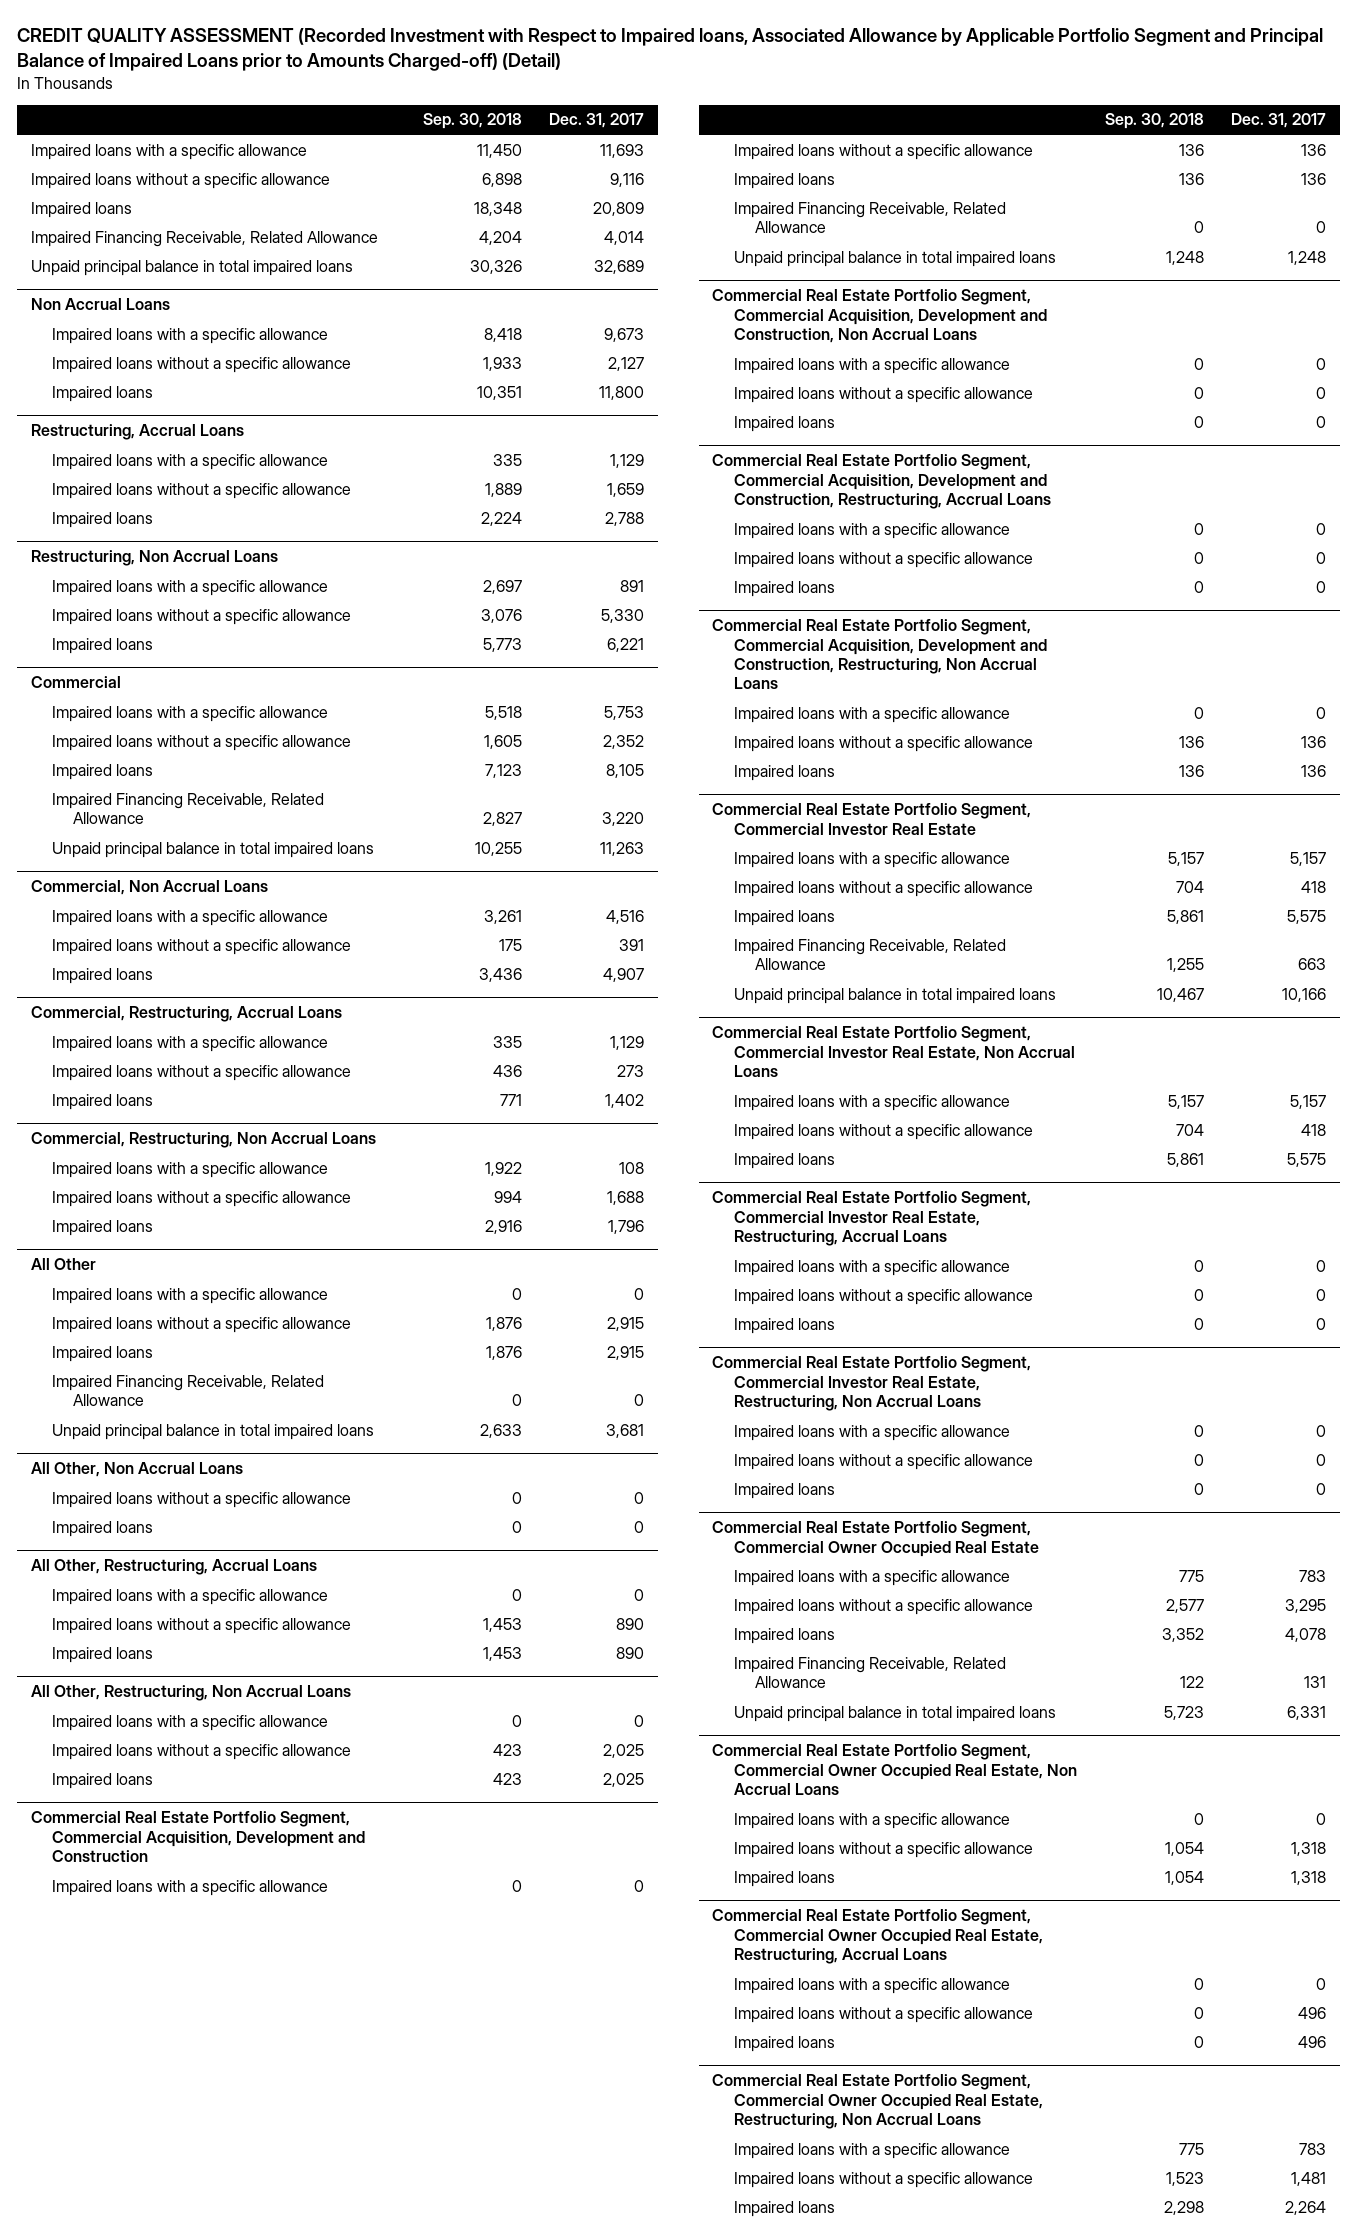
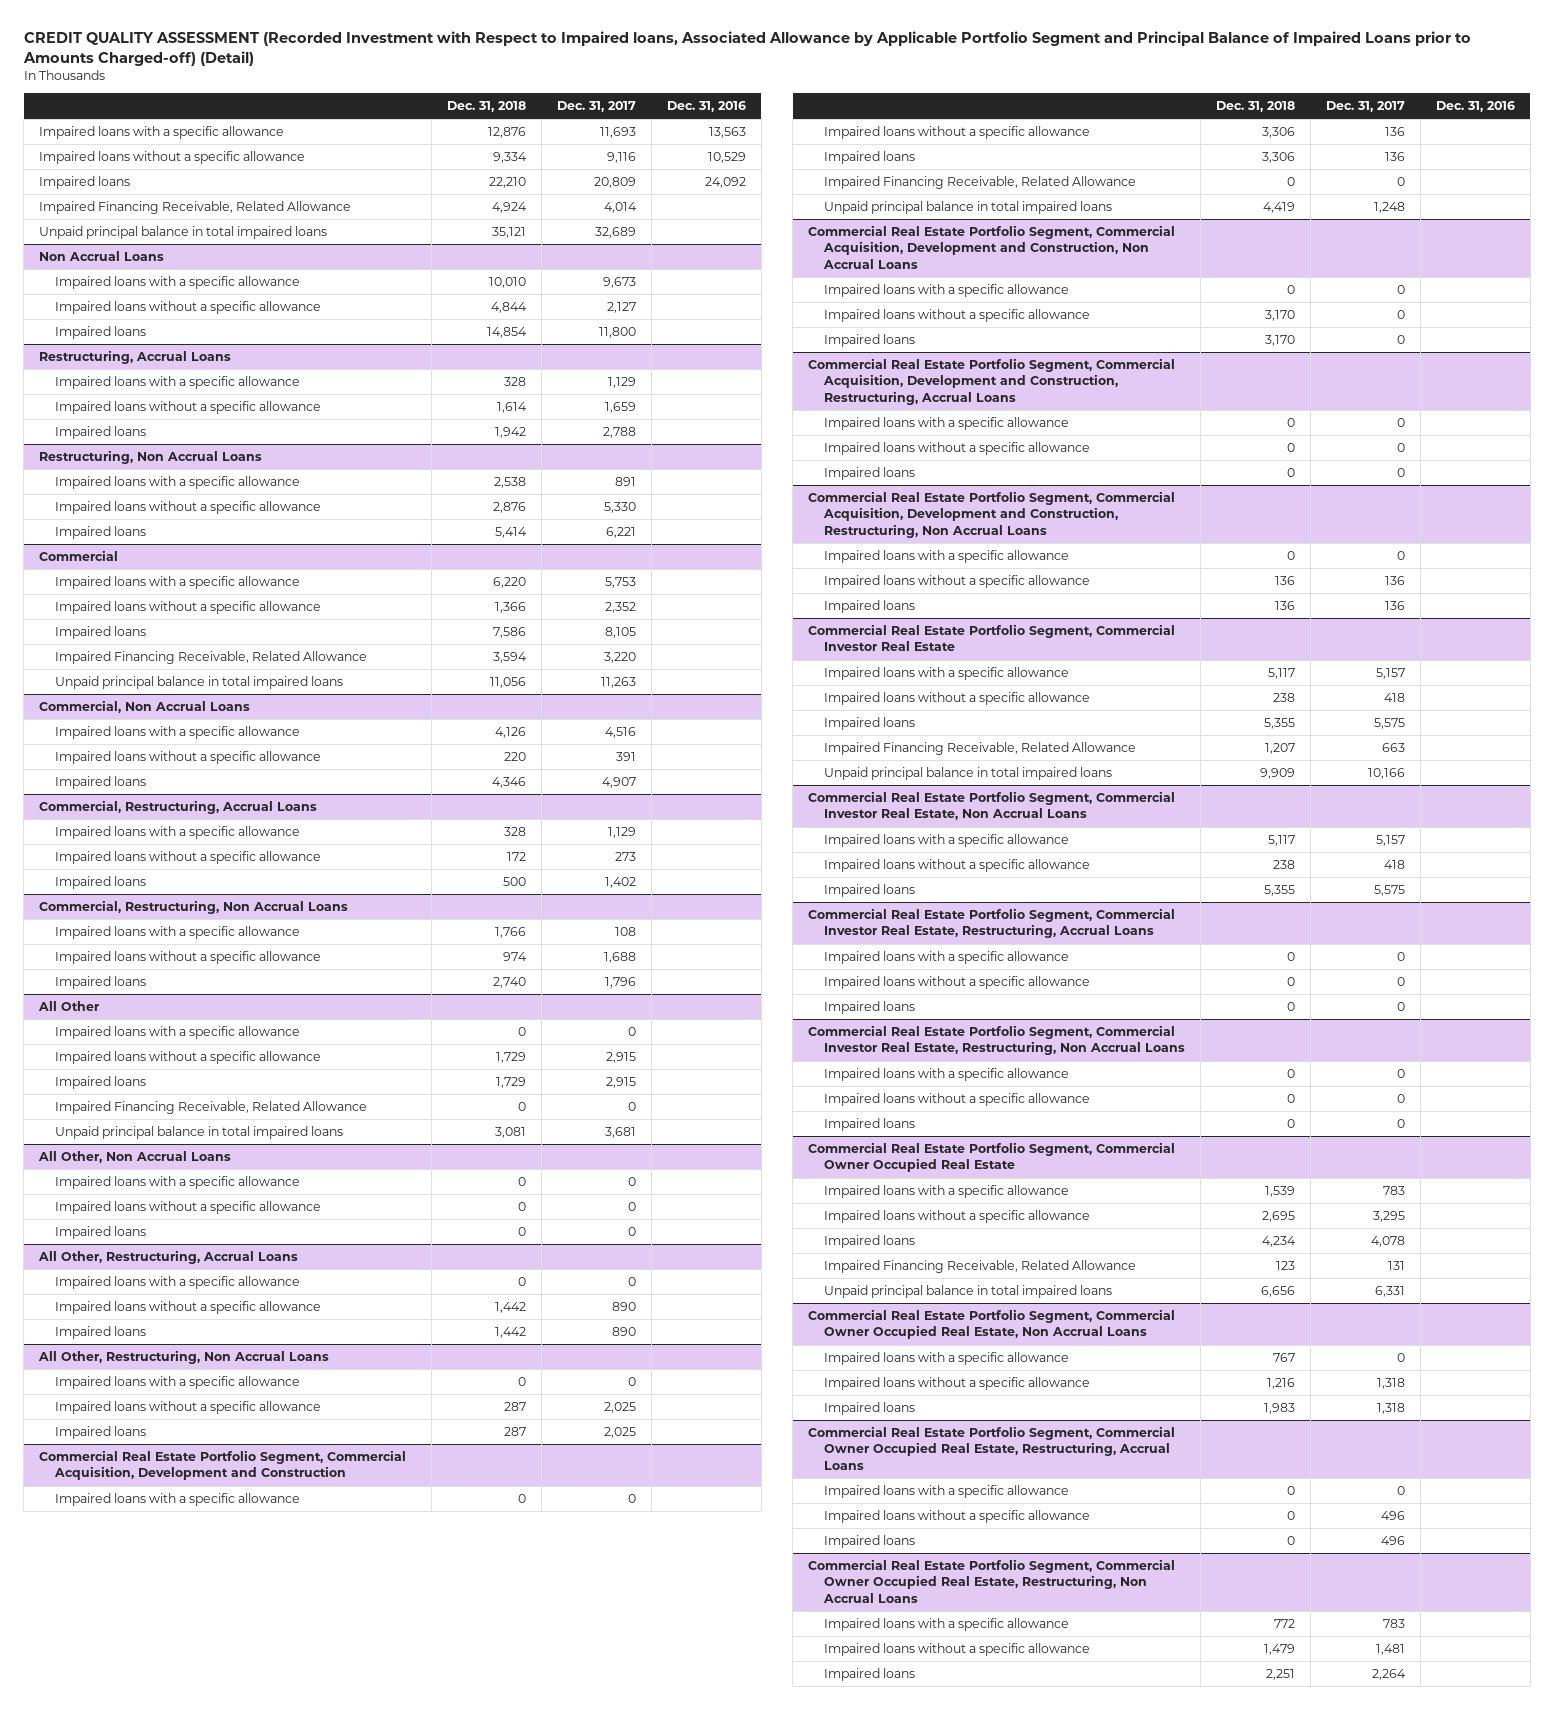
- | Sep. 30, 2018 | Dec. 31, 2017
+ | Dec. 31, 2018 | Dec. 31, 2017 | Dec. 31, 2016
@ All Other, Non Accrual Loans
+ Impaired loans with a specific allowance | 0 | 0 |

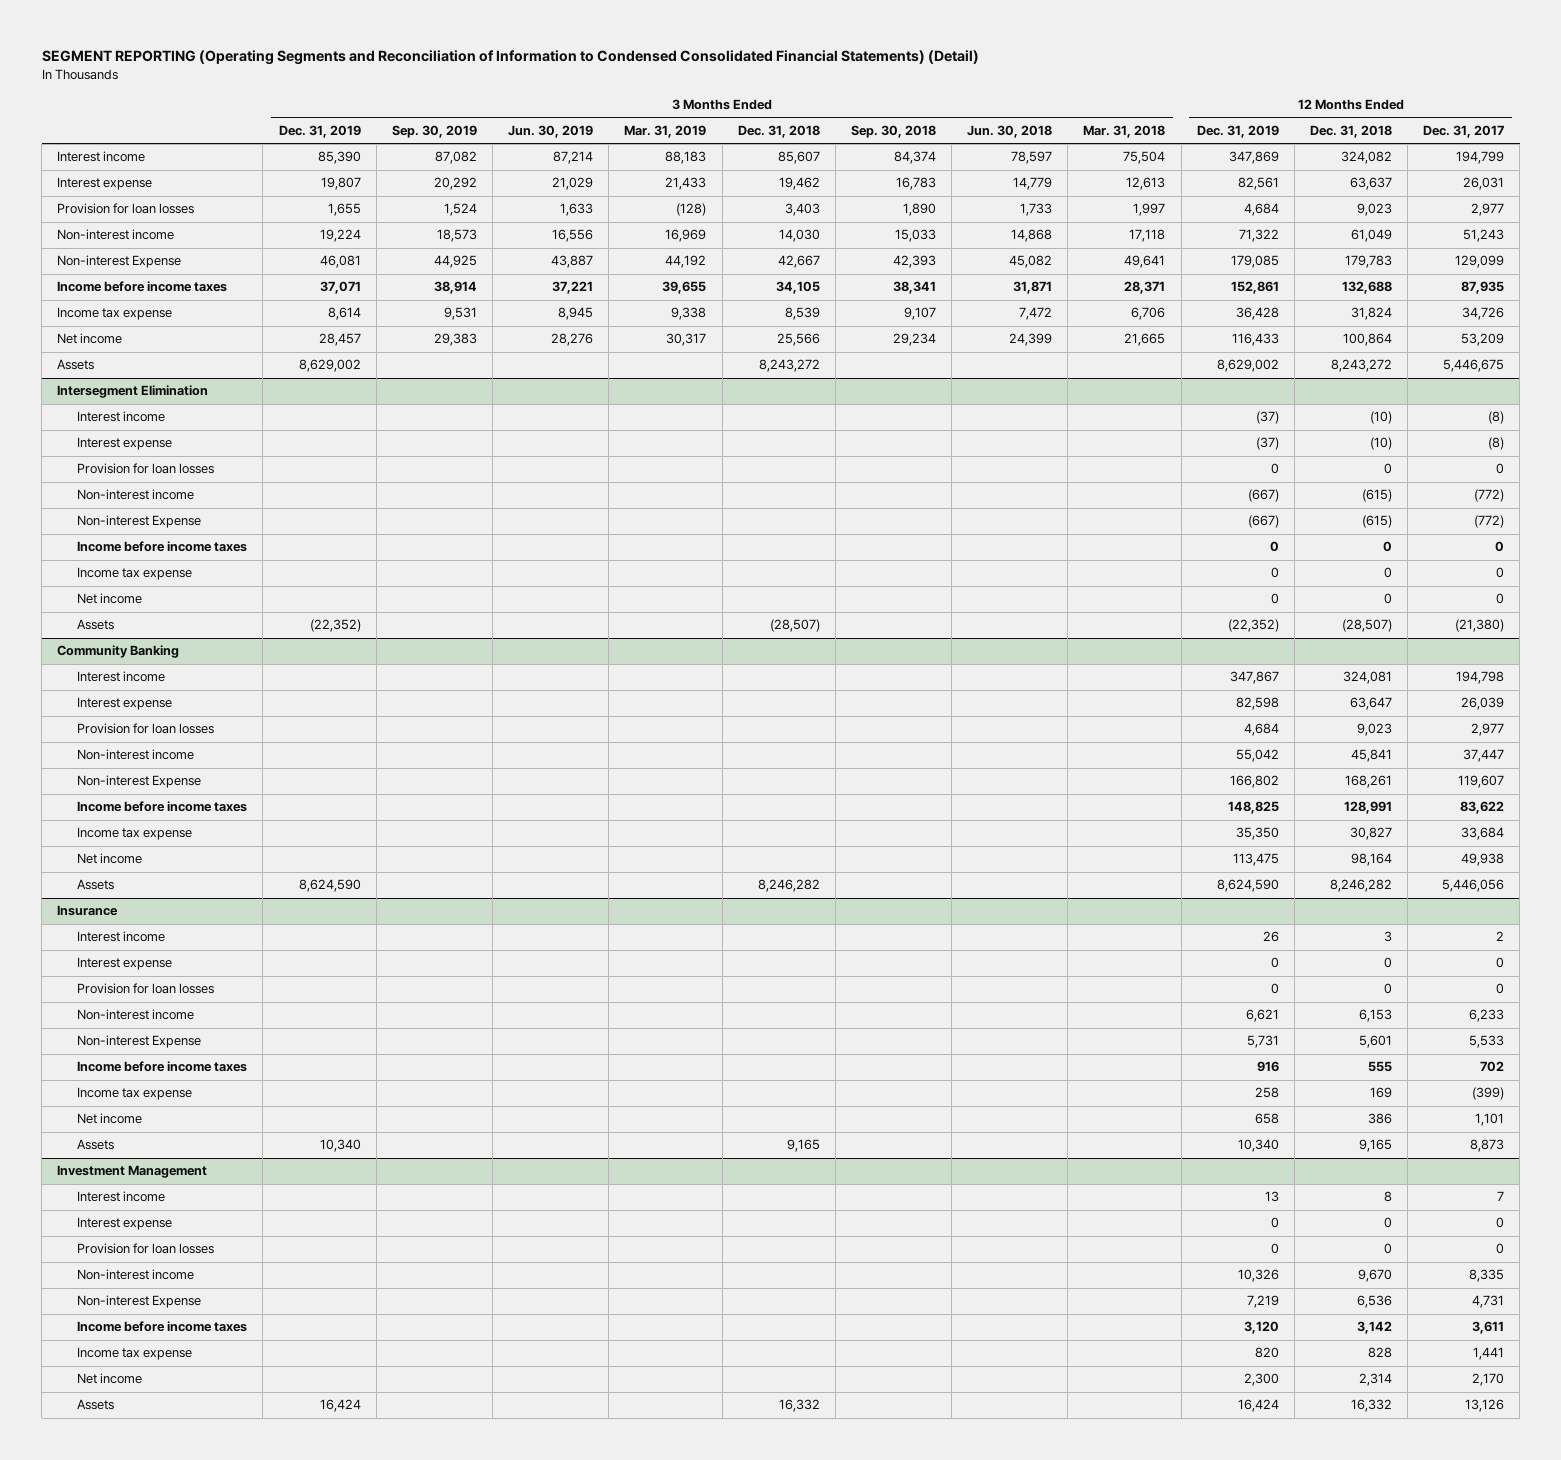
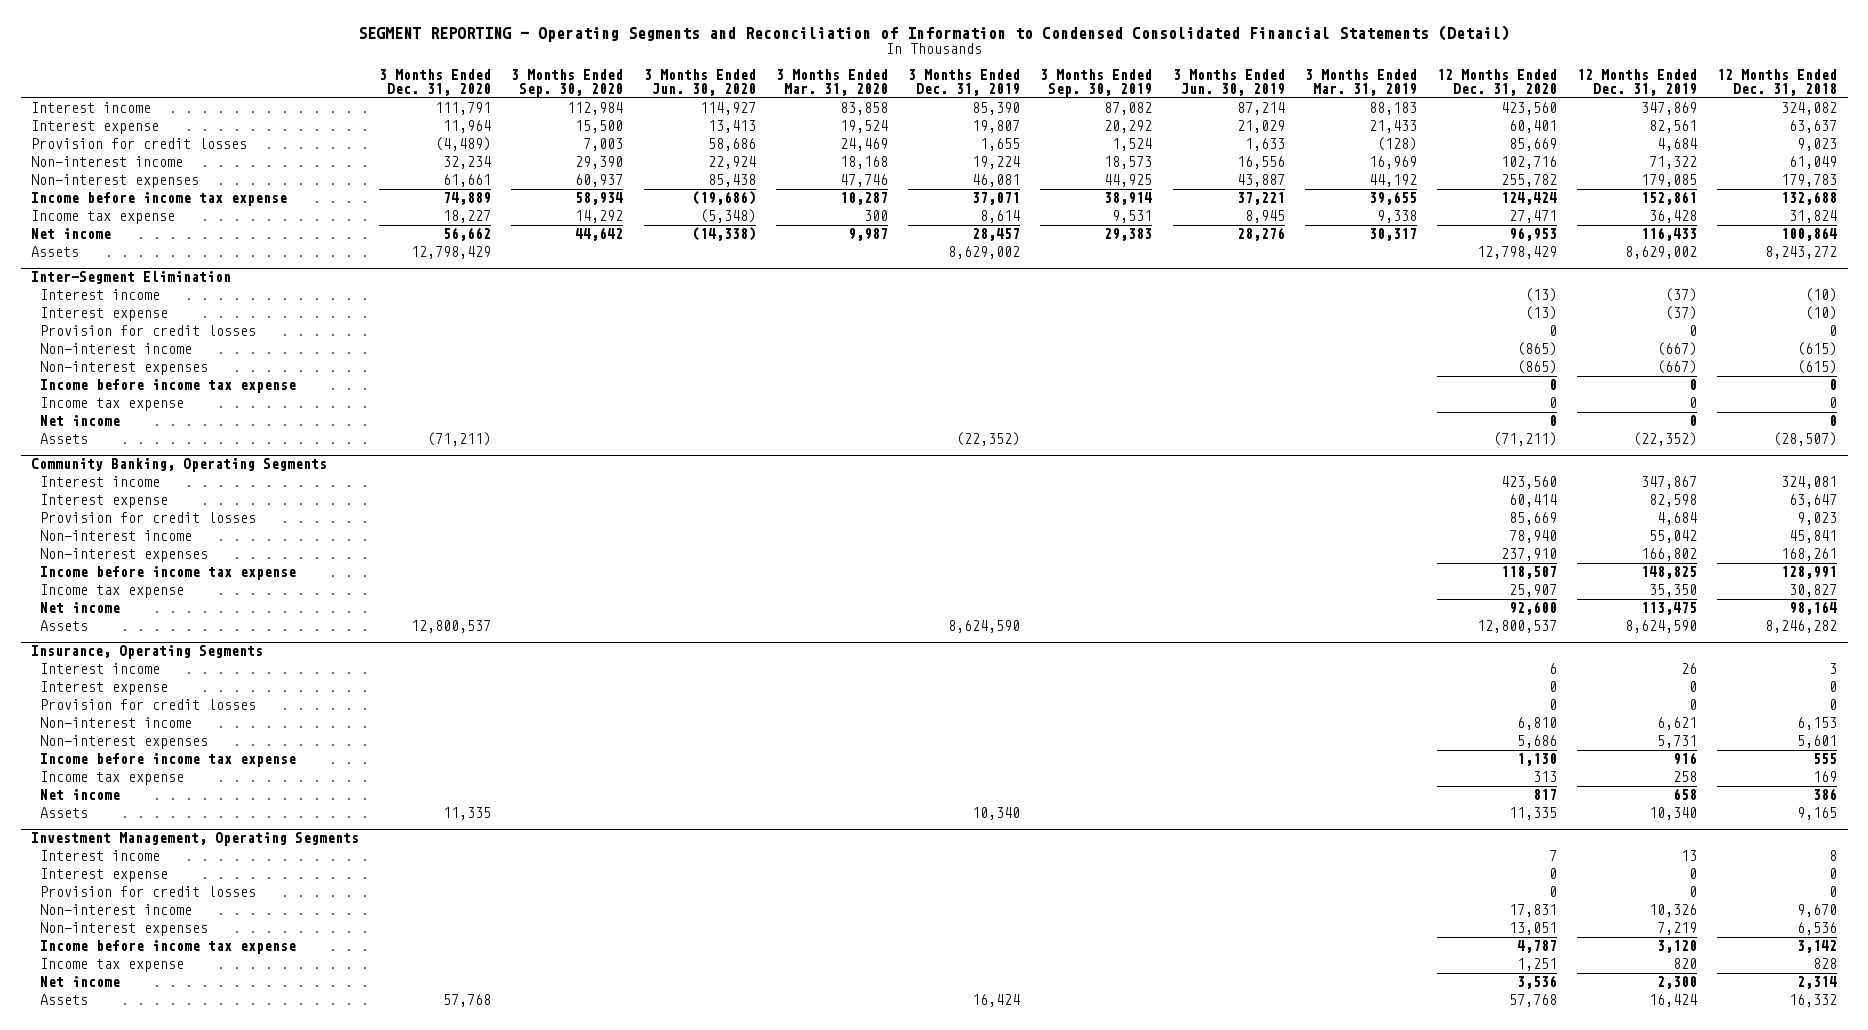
- SEGMENT REPORTING (Operating Segments and Reconciliation of Information to Condensed Consolidated Financial Statements) (Detail)
+ SEGMENT REPORTING - Operating Segments and Reconciliation of Information to Condensed Consolidated Financial Statements (Detail)
- | 3 Months Ended Dec. 31, 2019 | 3 Months Ended Sep. 30, 2019 | 3 Months Ended Jun. 30, 2019 | 3 Months Ended Mar. 31, 2019 | 3 Months Ended Dec. 31, 2018 | 3 Months Ended Sep. 30, 2018 | 3 Months Ended Jun. 30, 2018 | 3 Months Ended Mar. 31, 2018 | 12 Months Ended Dec. 31, 2019 | 12 Months Ended Dec. 31, 2018 | 12 Months Ended Dec. 31, 2017
+ | 3 Months Ended Dec. 31, 2020 | 3 Months Ended Sep. 30, 2020 | 3 Months Ended Jun. 30, 2020 | 3 Months Ended Mar. 31, 2020 | 3 Months Ended Dec. 31, 2019 | 3 Months Ended Sep. 30, 2019 | 3 Months Ended Jun. 30, 2019 | 3 Months Ended Mar. 31, 2019 | 12 Months Ended Dec. 31, 2020 | 12 Months Ended Dec. 31, 2019 | 12 Months Ended Dec. 31, 2018
- Provision for loan losses | 1,655 | 1,524 | 1,633 | (128) | 3,403 | 1,890 | 1,733 | 1,997 | 4,684 | 9,023 | 2,977
+ Provision for credit losses | (4,489) | 7,003 | 58,686 | 24,469 | 1,655 | 1,524 | 1,633 | (128) | 85,669 | 4,684 | 9,023
- Non-interest Expense | 46,081 | 44,925 | 43,887 | 44,192 | 42,667 | 42,393 | 45,082 | 49,641 | 179,085 | 179,783 | 129,099
- Income before income taxes | 37,071 | 38,914 | 37,221 | 39,655 | 34,105 | 38,341 | 31,871 | 28,371 | 152,861 | 132,688 | 87,935
+ Non-interest expenses | 61,661 | 60,937 | 85,438 | 47,746 | 46,081 | 44,925 | 43,887 | 44,192 | 255,782 | 179,085 | 179,783
+ Income before income tax expense | 74,889 | 58,934 | (19,686) | 10,287 | 37,071 | 38,914 | 37,221 | 39,655 | 124,424 | 152,861 | 132,688
- Intersegment Elimination
+ Inter-Segment Elimination
- Provision for loan losses | | | | | | | | | 0 | 0 | 0
+ Provision for credit losses | | | | | | | | | 0 | 0 | 0
- Non-interest Expense | | | | | | | | | (667) | (615) | (772)
- Income before income taxes | | | | | | | | | 0 | 0 | 0
+ Non-interest expenses | | | | | | | | | (865) | (667) | (615)
+ Income before income tax expense | | | | | | | | | 0 | 0 | 0
- Community Banking
+ Community Banking, Operating Segments
- Provision for loan losses | | | | | | | | | 4,684 | 9,023 | 2,977
+ Provision for credit losses | | | | | | | | | 85,669 | 4,684 | 9,023
- Non-interest Expense | | | | | | | | | 166,802 | 168,261 | 119,607
- Income before income taxes | | | | | | | | | 148,825 | 128,991 | 83,622
+ Non-interest expenses | | | | | | | | | 237,910 | 166,802 | 168,261
+ Income before income tax expense | | | | | | | | | 118,507 | 148,825 | 128,991
- Insurance
+ Insurance, Operating Segments
- Provision for loan losses | | | | | | | | | 0 | 0 | 0
+ Provision for credit losses | | | | | | | | | 0 | 0 | 0
- Non-interest Expense | | | | | | | | | 5,731 | 5,601 | 5,533
- Income before income taxes | | | | | | | | | 916 | 555 | 702
+ Non-interest expenses | | | | | | | | | 5,686 | 5,731 | 5,601
+ Income before income tax expense | | | | | | | | | 1,130 | 916 | 555
- Investment Management
+ Investment Management, Operating Segments
- Provision for loan losses | | | | | | | | | 0 | 0 | 0
+ Provision for credit losses | | | | | | | | | 0 | 0 | 0
- Non-interest Expense | | | | | | | | | 7,219 | 6,536 | 4,731
- Income before income taxes | | | | | | | | | 3,120 | 3,142 | 3,611
+ Non-interest expenses | | | | | | | | | 13,051 | 7,219 | 6,536
+ Income before income tax expense | | | | | | | | | 4,787 | 3,120 | 3,142

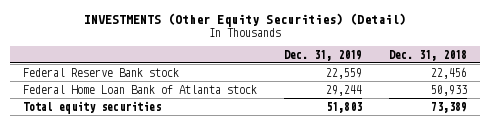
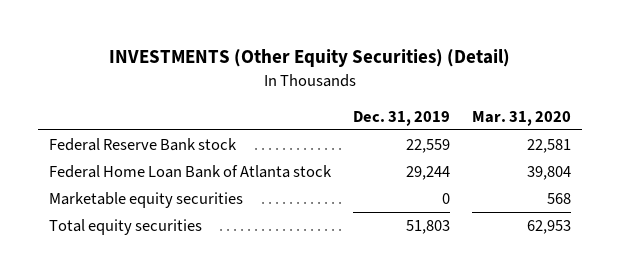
- | Dec. 31, 2019 | Dec. 31, 2018
+ | Dec. 31, 2019 | Mar. 31, 2020
+ Marketable equity securities | 0 | 568

